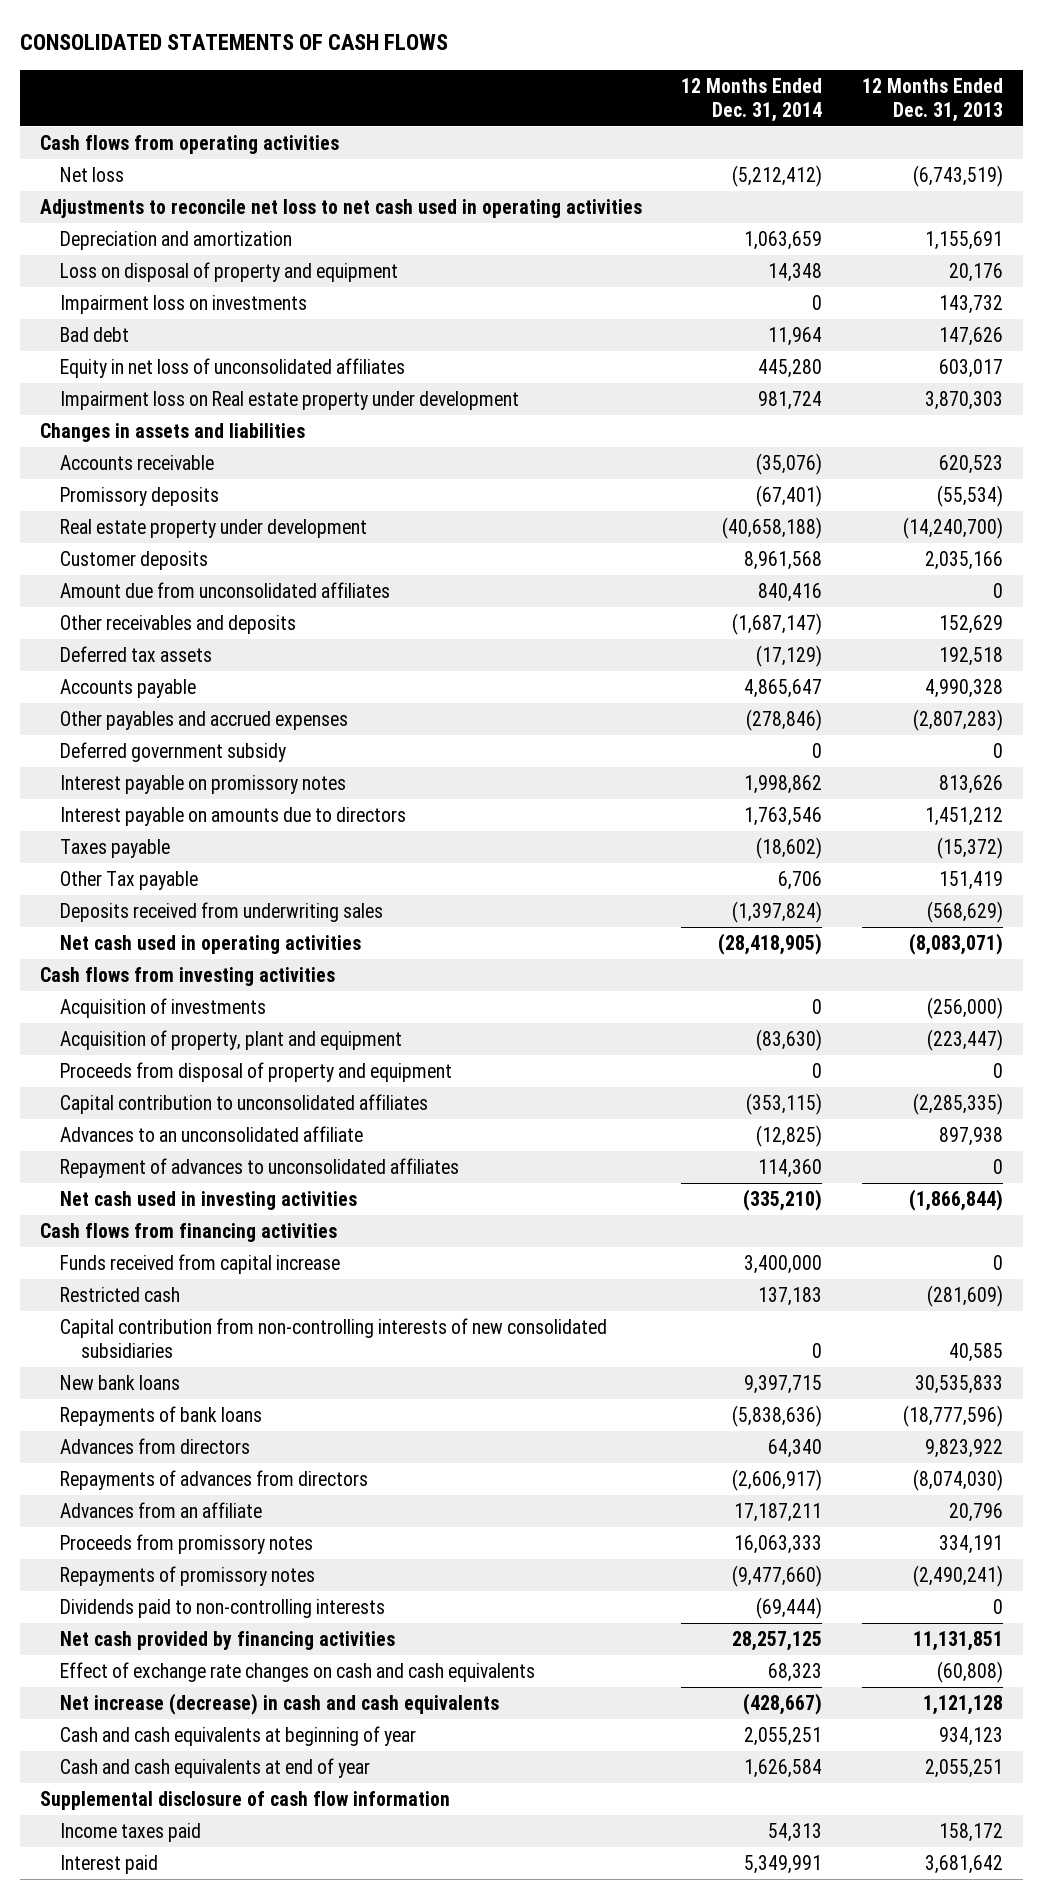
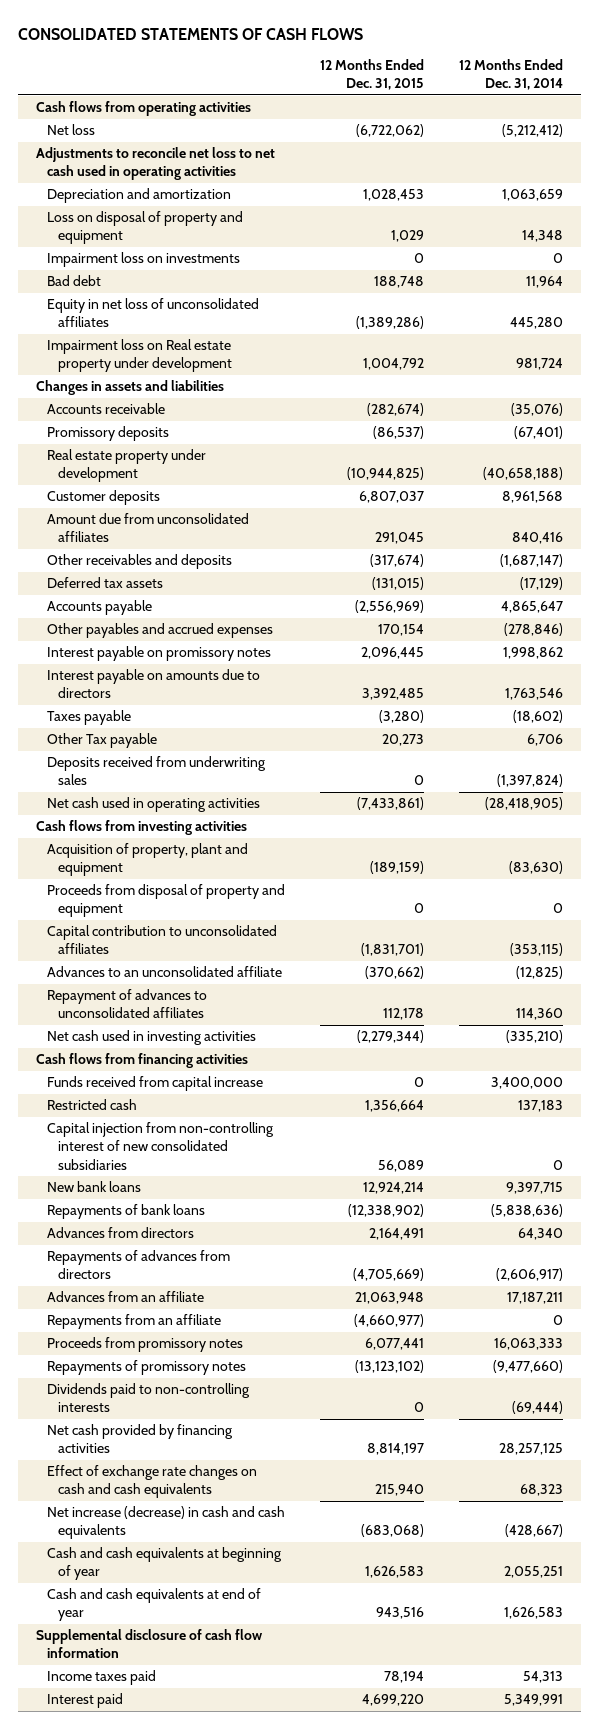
- | 12 Months Ended Dec. 31, 2014 | 12 Months Ended Dec. 31, 2013
+ | 12 Months Ended Dec. 31, 2015 | 12 Months Ended Dec. 31, 2014
- Deferred government subsidy | 0 | 0
- Acquisition of investments | 0 | (256,000)
- Capital contribution from non-controlling interests of new consolidated subsidiaries | 0 | 40,585
+ Capital injection from non-controlling interest of new consolidated subsidiaries | 56,089 | 0
+ Repayments from an affiliate | (4,660,977) | 0
- Cash and cash equivalents at end of year | 1,626,584 | 2,055,251
+ Cash and cash equivalents at end of year | 943,516 | 1,626,583

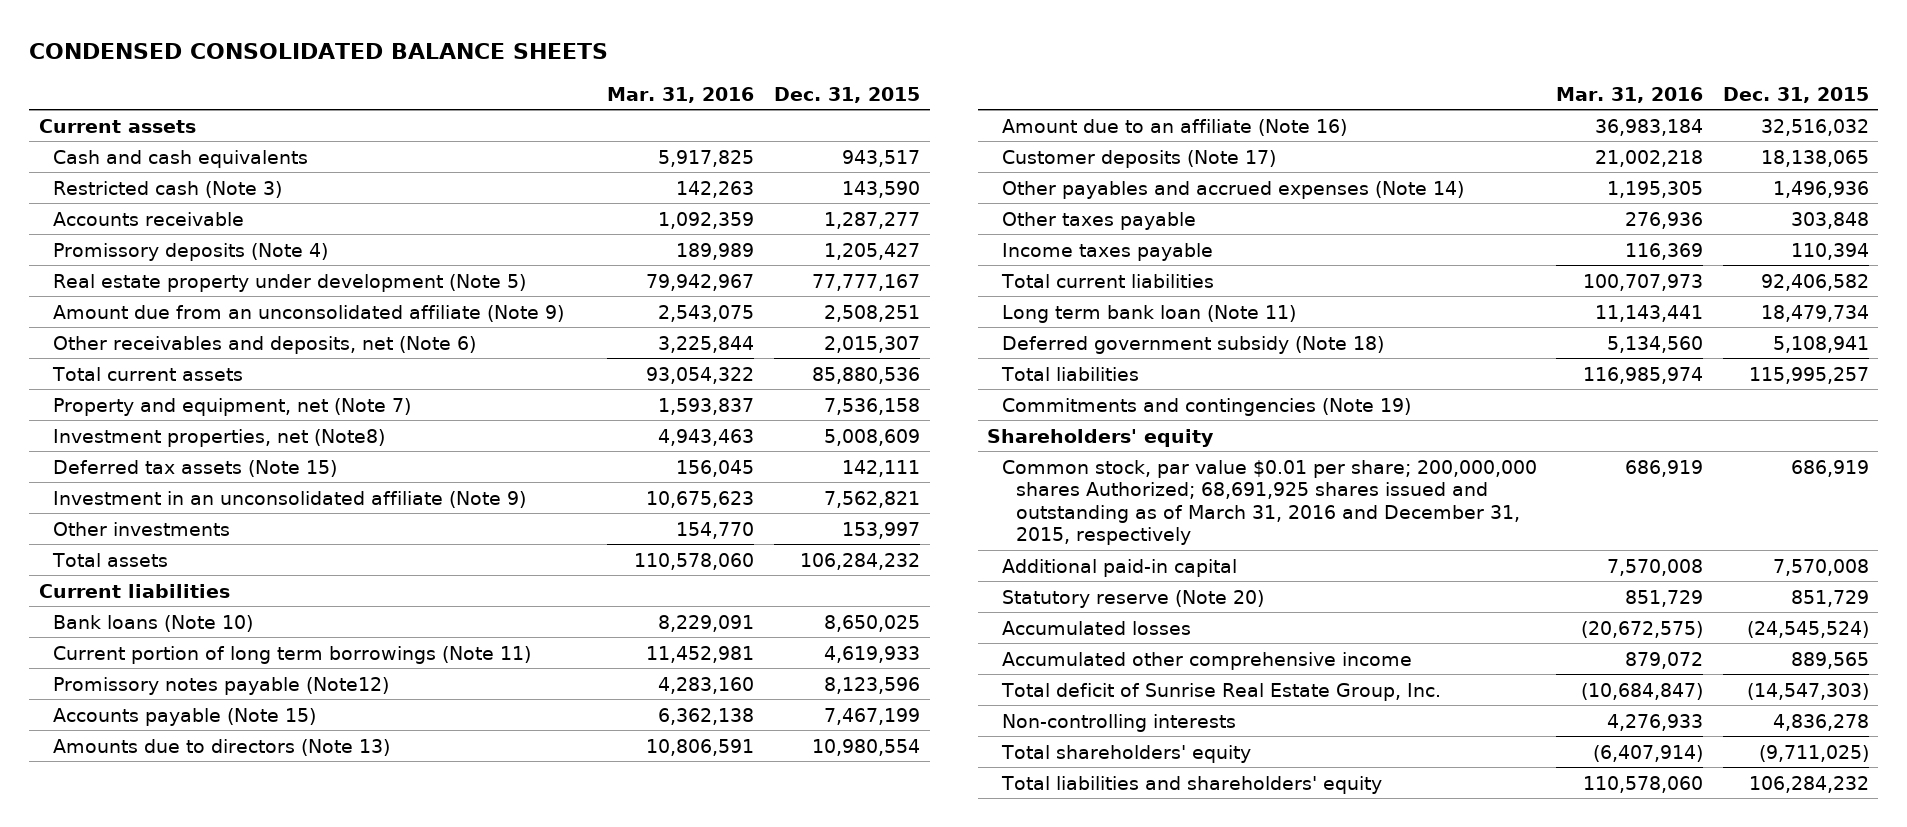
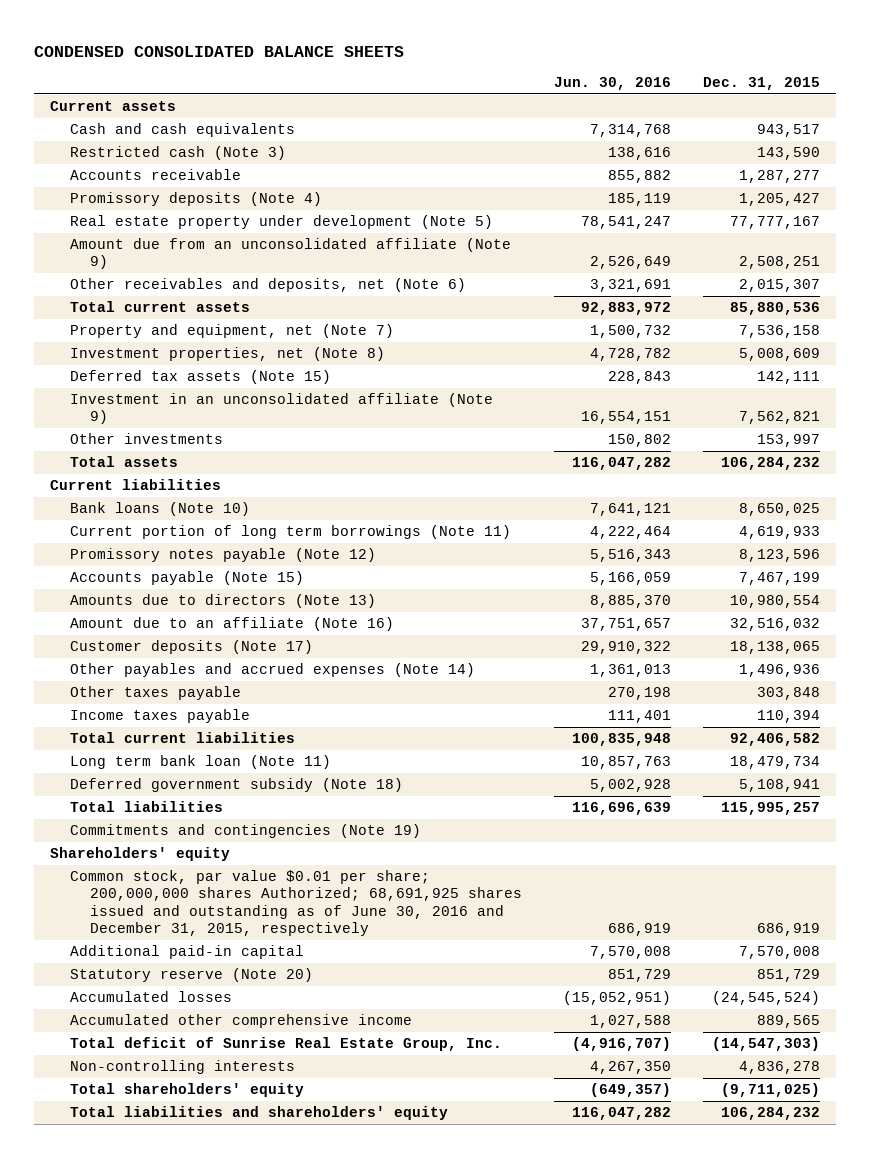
- | Mar. 31, 2016 | Dec. 31, 2015
+ | Jun. 30, 2016 | Dec. 31, 2015
- Investment properties, net (Note8) | 4,943,463 | 5,008,609
+ Investment properties, net (Note 8) | 4,728,782 | 5,008,609
- Promissory notes payable (Note12) | 4,283,160 | 8,123,596
+ Promissory notes payable (Note 12) | 5,516,343 | 8,123,596
- Common stock, par value $0.01 per share; 200,000,000 shares Authorized; 68,691,925 shares issued and outstanding as of March 31, 2016 and December 31, 2015, respectively | 686,919 | 686,919
+ Common stock, par value $0.01 per share; 200,000,000 shares Authorized; 68,691,925 shares issued and outstanding as of June 30, 2016 and December 31, 2015, respectively | 686,919 | 686,919

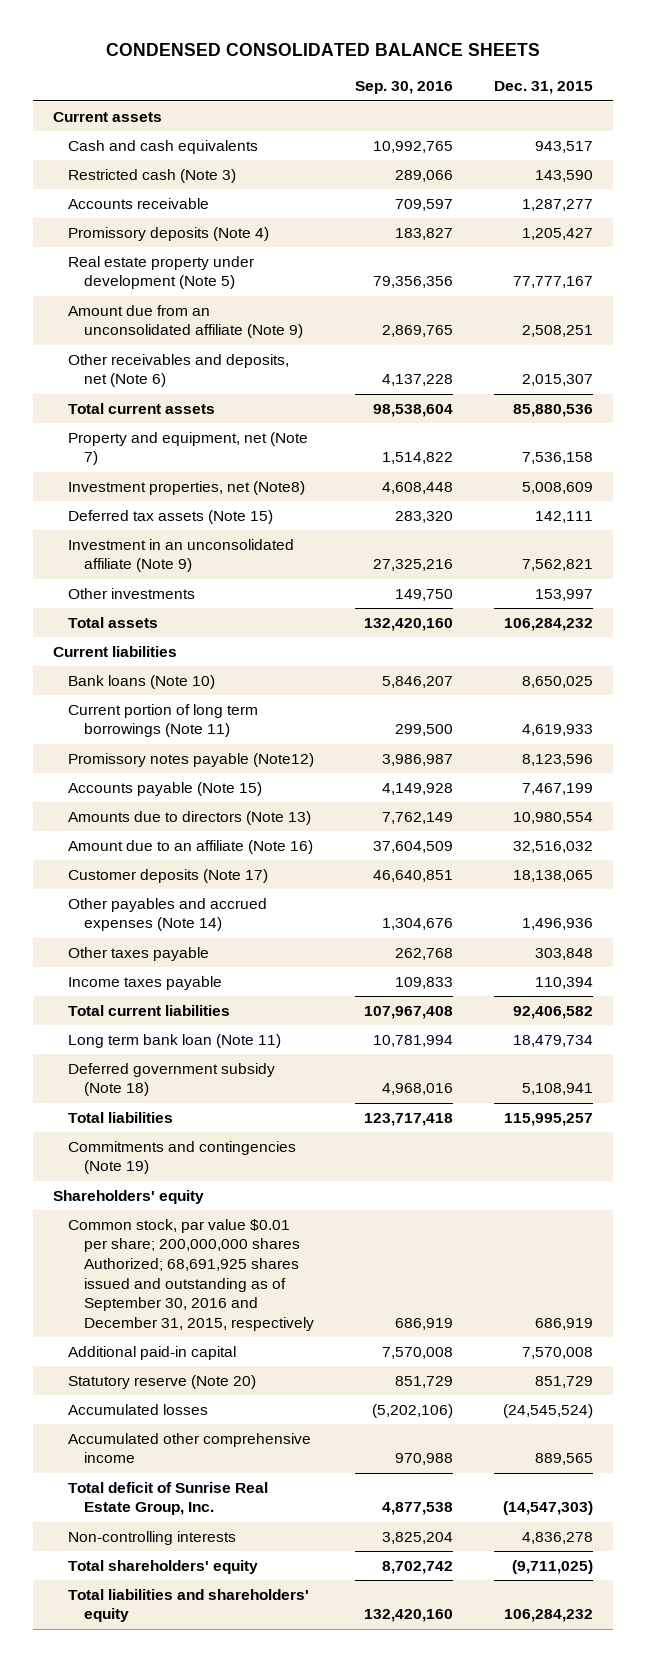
- | Jun. 30, 2016 | Dec. 31, 2015
+ | Sep. 30, 2016 | Dec. 31, 2015
- Investment properties, net (Note 8) | 4,728,782 | 5,008,609
+ Investment properties, net (Note8) | 4,608,448 | 5,008,609
- Promissory notes payable (Note 12) | 5,516,343 | 8,123,596
+ Promissory notes payable (Note12) | 3,986,987 | 8,123,596
- Common stock, par value $0.01 per share; 200,000,000 shares Authorized; 68,691,925 shares issued and outstanding as of June 30, 2016 and December 31, 2015, respectively | 686,919 | 686,919
+ Common stock, par value $0.01 per share; 200,000,000 shares Authorized; 68,691,925 shares issued and outstanding as of September 30, 2016 and December 31, 2015, respectively | 686,919 | 686,919

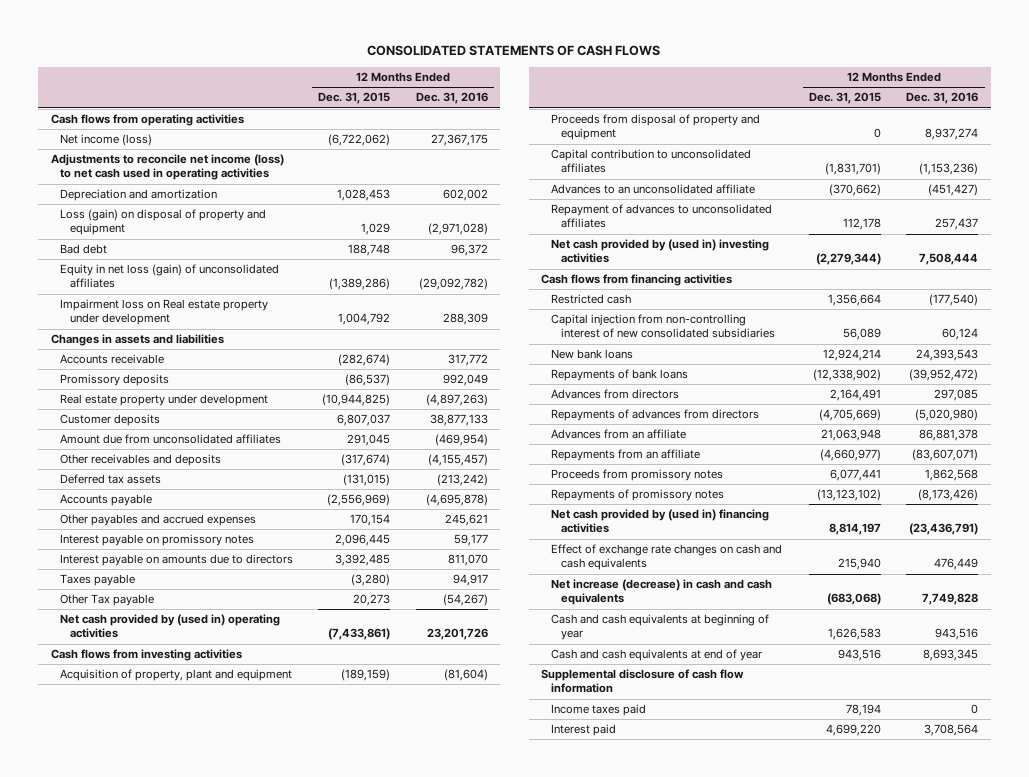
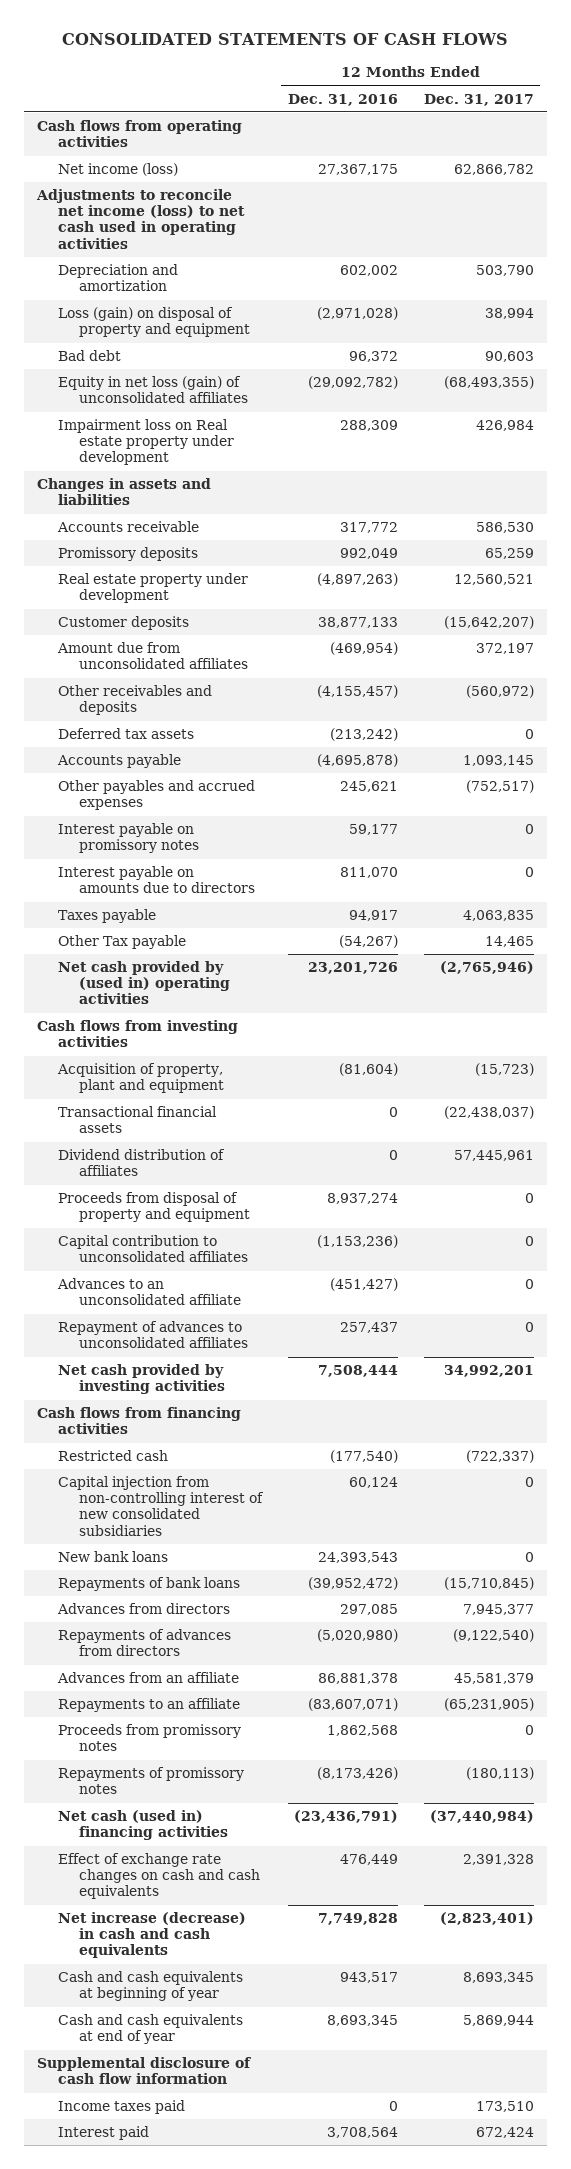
- | 12 Months Ended Dec. 31, 2015 | 12 Months Ended Dec. 31, 2016
+ | 12 Months Ended Dec. 31, 2016 | 12 Months Ended Dec. 31, 2017
+ Transactional financial assets | 0 | (22,438,037)
+ Dividend distribution of affiliates | 0 | 57,445,961
- Net cash provided by (used in) investing activities | (2,279,344) | 7,508,444
+ Net cash provided by investing activities | 7,508,444 | 34,992,201
- Repayments from an affiliate | (4,660,977) | (83,607,071)
+ Repayments to an affiliate | (83,607,071) | (65,231,905)
- Net cash provided by (used in) financing activities | 8,814,197 | (23,436,791)
+ Net cash (used in) financing activities | (23,436,791) | (37,440,984)
- Cash and cash equivalents at beginning of year | 1,626,583 | 943,516
+ Cash and cash equivalents at beginning of year | 943,517 | 8,693,345

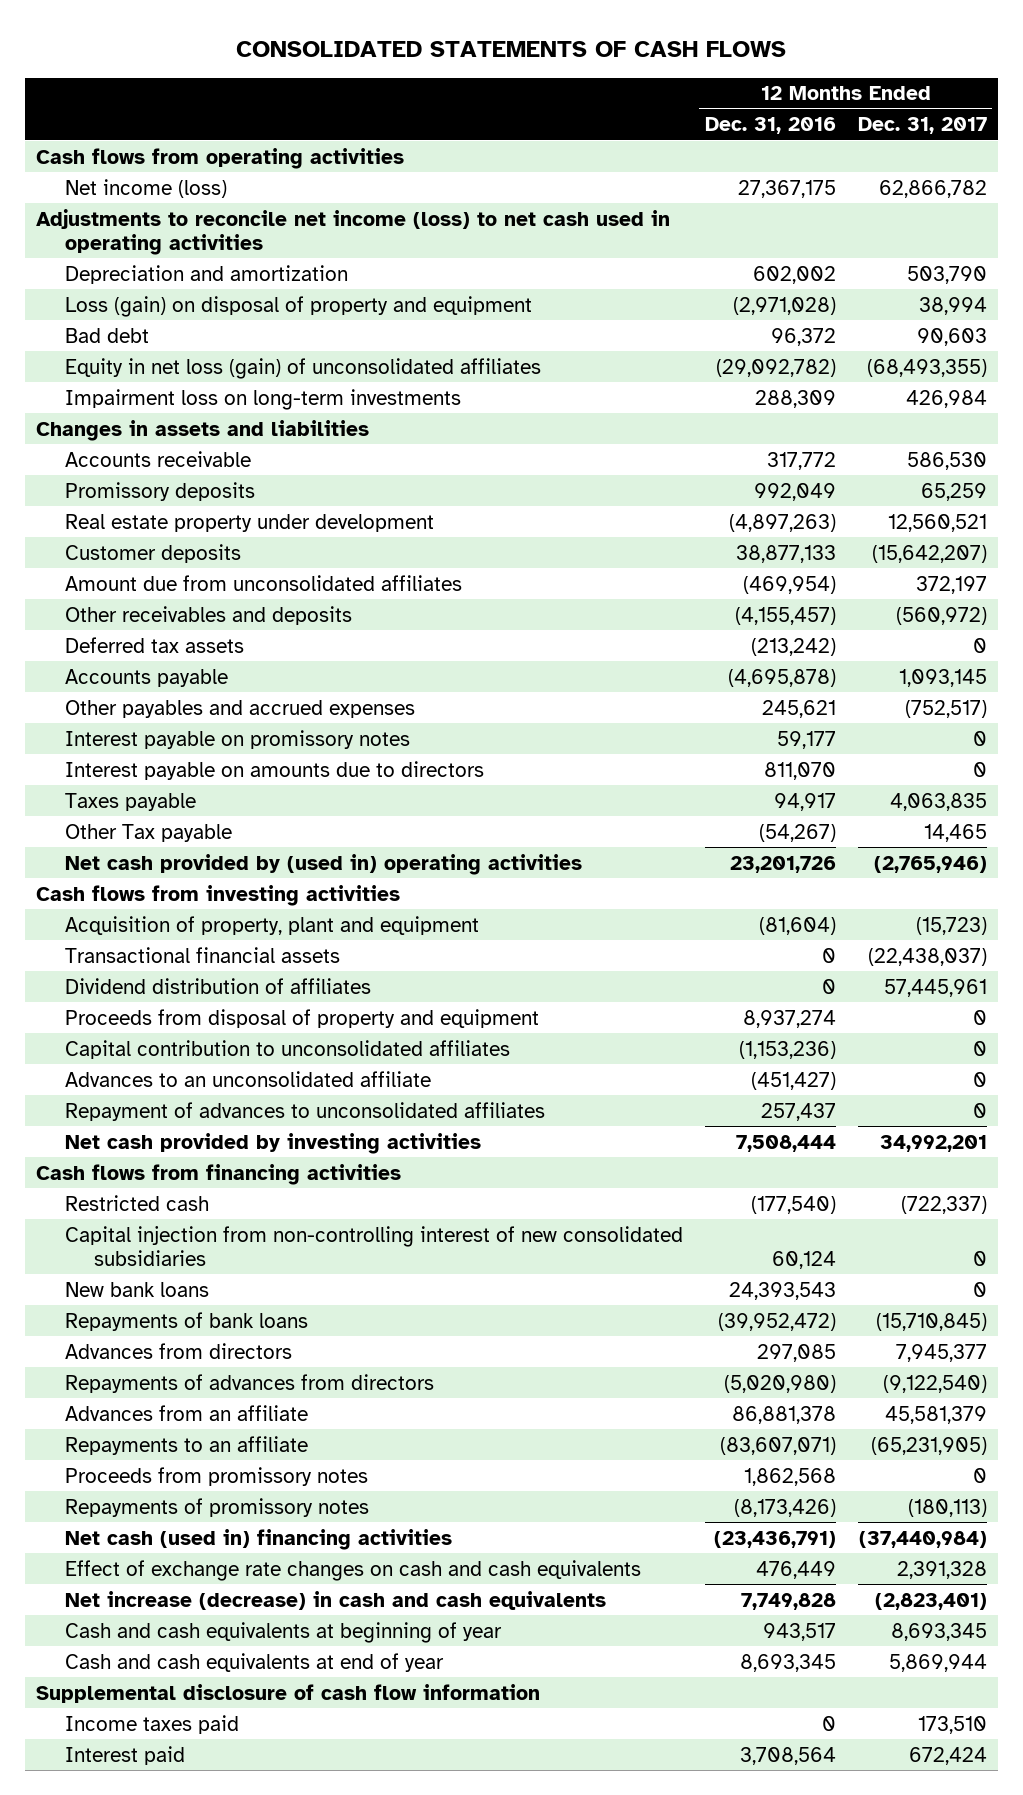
- Impairment loss on Real estate property under development | 288,309 | 426,984
+ Impairment loss on long-term investments | 288,309 | 426,984

